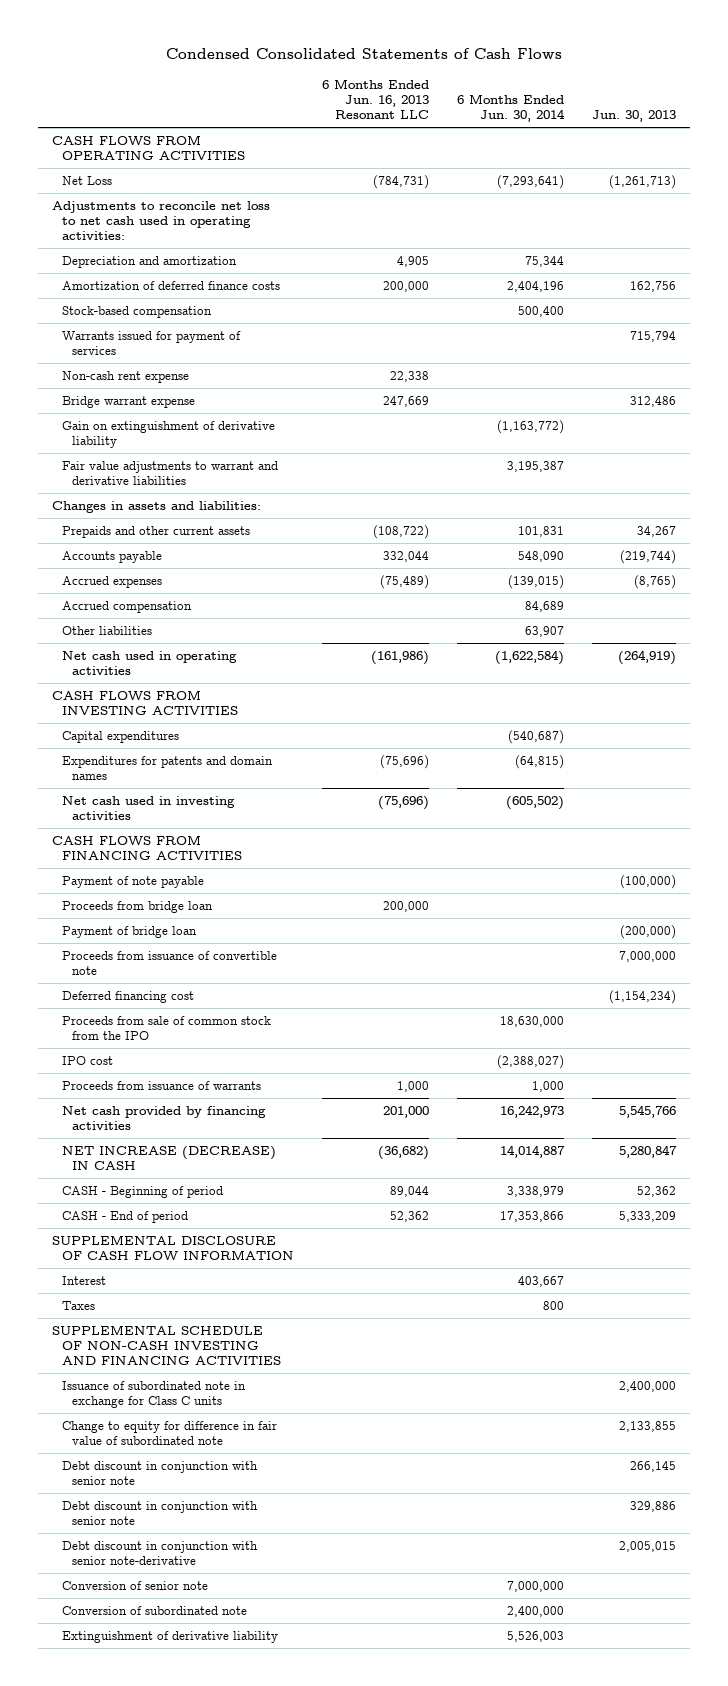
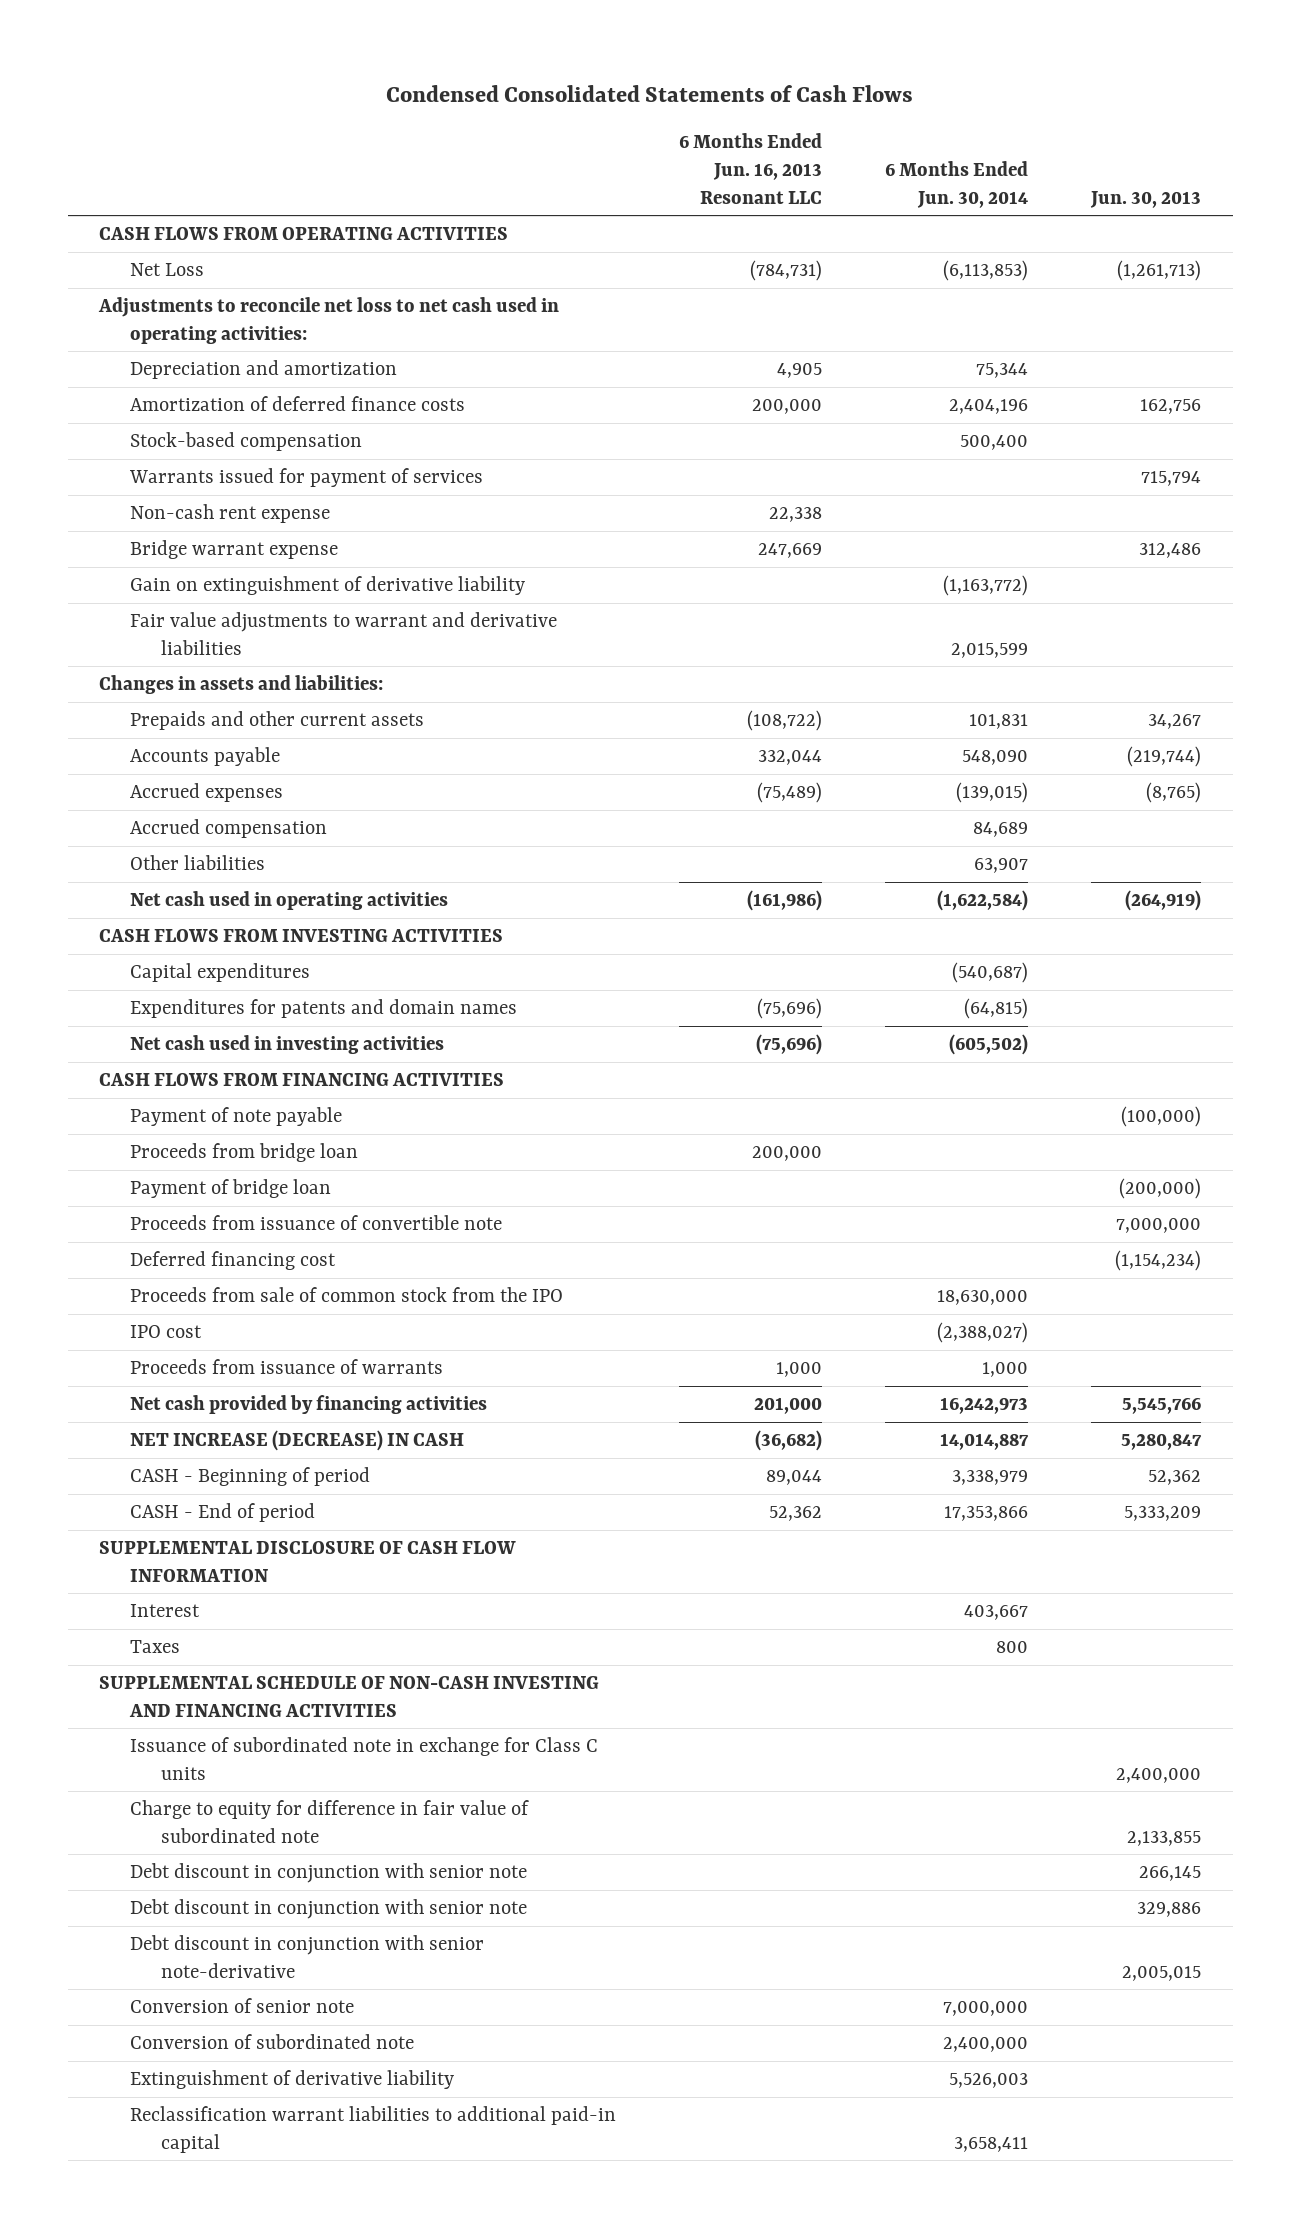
- Net Loss | (784,731) | (7,293,641) | (1,261,713)
+ Net Loss | (784,731) | (6,113,853) | (1,261,713)
- Fair value adjustments to warrant and derivative liabilities | | 3,195,387 |
+ Fair value adjustments to warrant and derivative liabilities | | 2,015,599 |
- Change to equity for difference in fair value of subordinated note | | | 2,133,855
+ Charge to equity for difference in fair value of subordinated note | | | 2,133,855
+ Reclassification warrant liabilities to additional paid-in capital | | 3,658,411 |

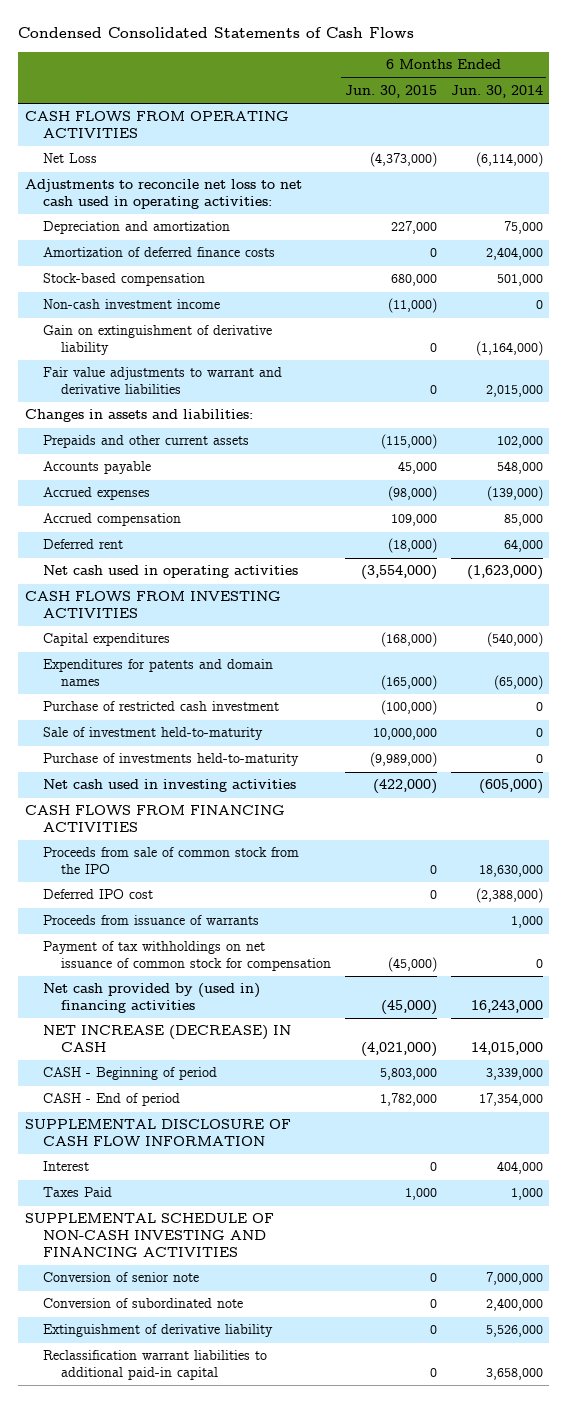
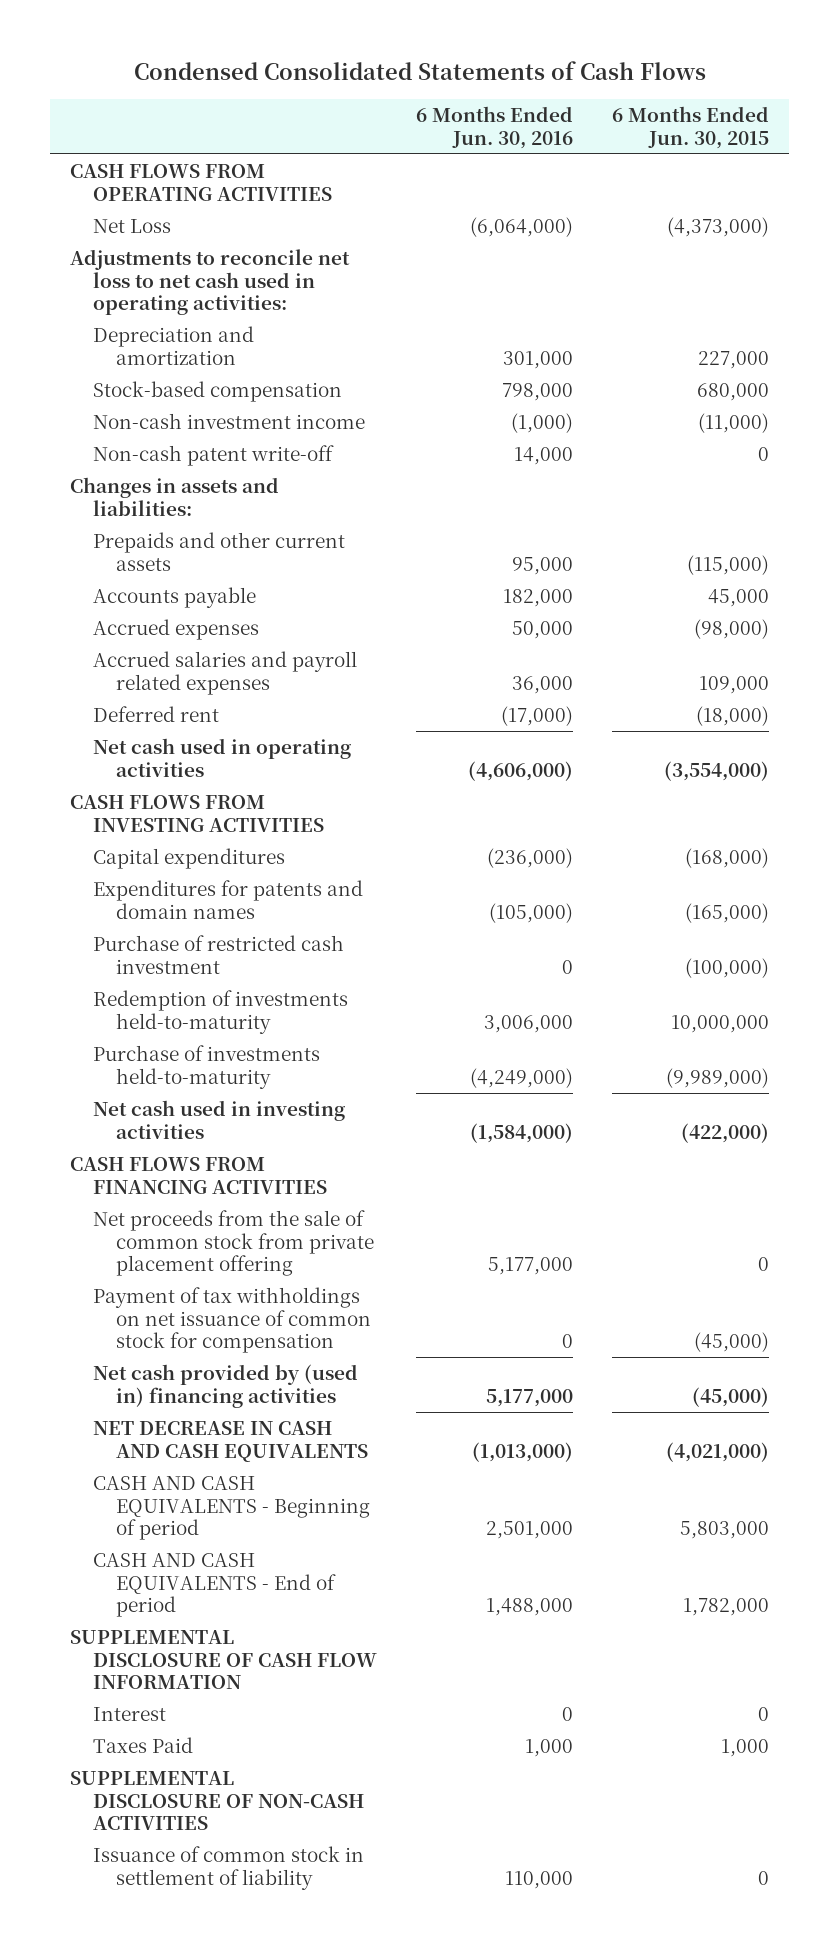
- | 6 Months Ended Jun. 30, 2015 | 6 Months Ended Jun. 30, 2014
+ | 6 Months Ended Jun. 30, 2016 | 6 Months Ended Jun. 30, 2015
- Amortization of deferred finance costs | 0 | 2,404,000
- Gain on extinguishment of derivative liability | 0 | (1,164,000)
- Fair value adjustments to warrant and derivative liabilities | 0 | 2,015,000
+ Non-cash patent write-off | 14,000 | 0
- Accrued compensation | 109,000 | 85,000
+ Accrued salaries and payroll related expenses | 36,000 | 109,000
- Sale of investment held-to-maturity | 10,000,000 | 0
+ Redemption of investments held-to-maturity | 3,006,000 | 10,000,000
- Proceeds from sale of common stock from the IPO | 0 | 18,630,000
- Deferred IPO cost | 0 | (2,388,000)
- Proceeds from issuance of warrants | | 1,000
+ Net proceeds from the sale of common stock from private placement offering | 5,177,000 | 0
- NET INCREASE (DECREASE) IN CASH | (4,021,000) | 14,015,000
- CASH - Beginning of period | 5,803,000 | 3,339,000
- CASH - End of period | 1,782,000 | 17,354,000
+ NET DECREASE IN CASH AND CASH EQUIVALENTS | (1,013,000) | (4,021,000)
+ CASH AND CASH EQUIVALENTS - Beginning of period | 2,501,000 | 5,803,000
+ CASH AND CASH EQUIVALENTS - End of period | 1,488,000 | 1,782,000
- SUPPLEMENTAL SCHEDULE OF NON-CASH INVESTING AND FINANCING ACTIVITIES
- Conversion of senior note | 0 | 7,000,000
- Conversion of subordinated note | 0 | 2,400,000
- Extinguishment of derivative liability | 0 | 5,526,000
- Reclassification warrant liabilities to additional paid-in capital | 0 | 3,658,000
+ SUPPLEMENTAL DISCLOSURE OF NON-CASH ACTIVITIES
+ Issuance of common stock in settlement of liability | 110,000 | 0

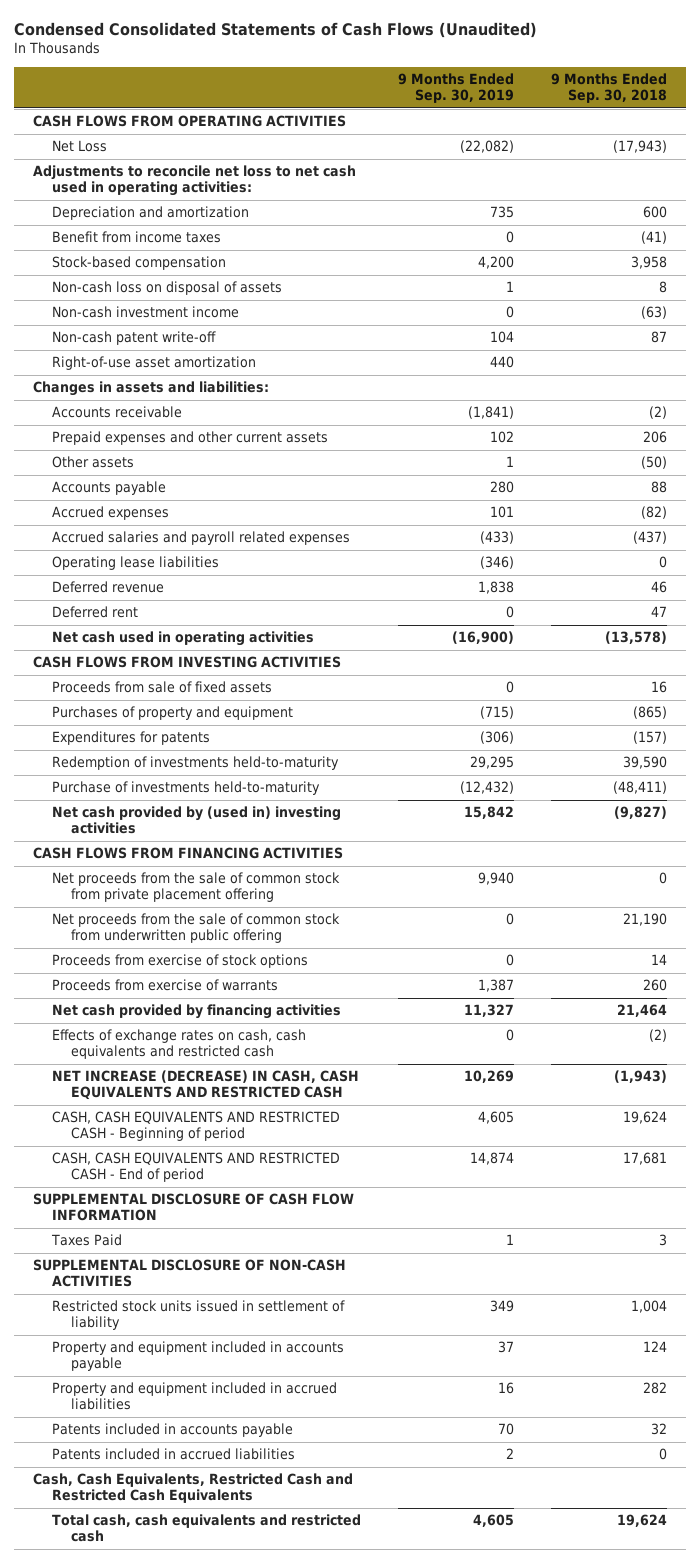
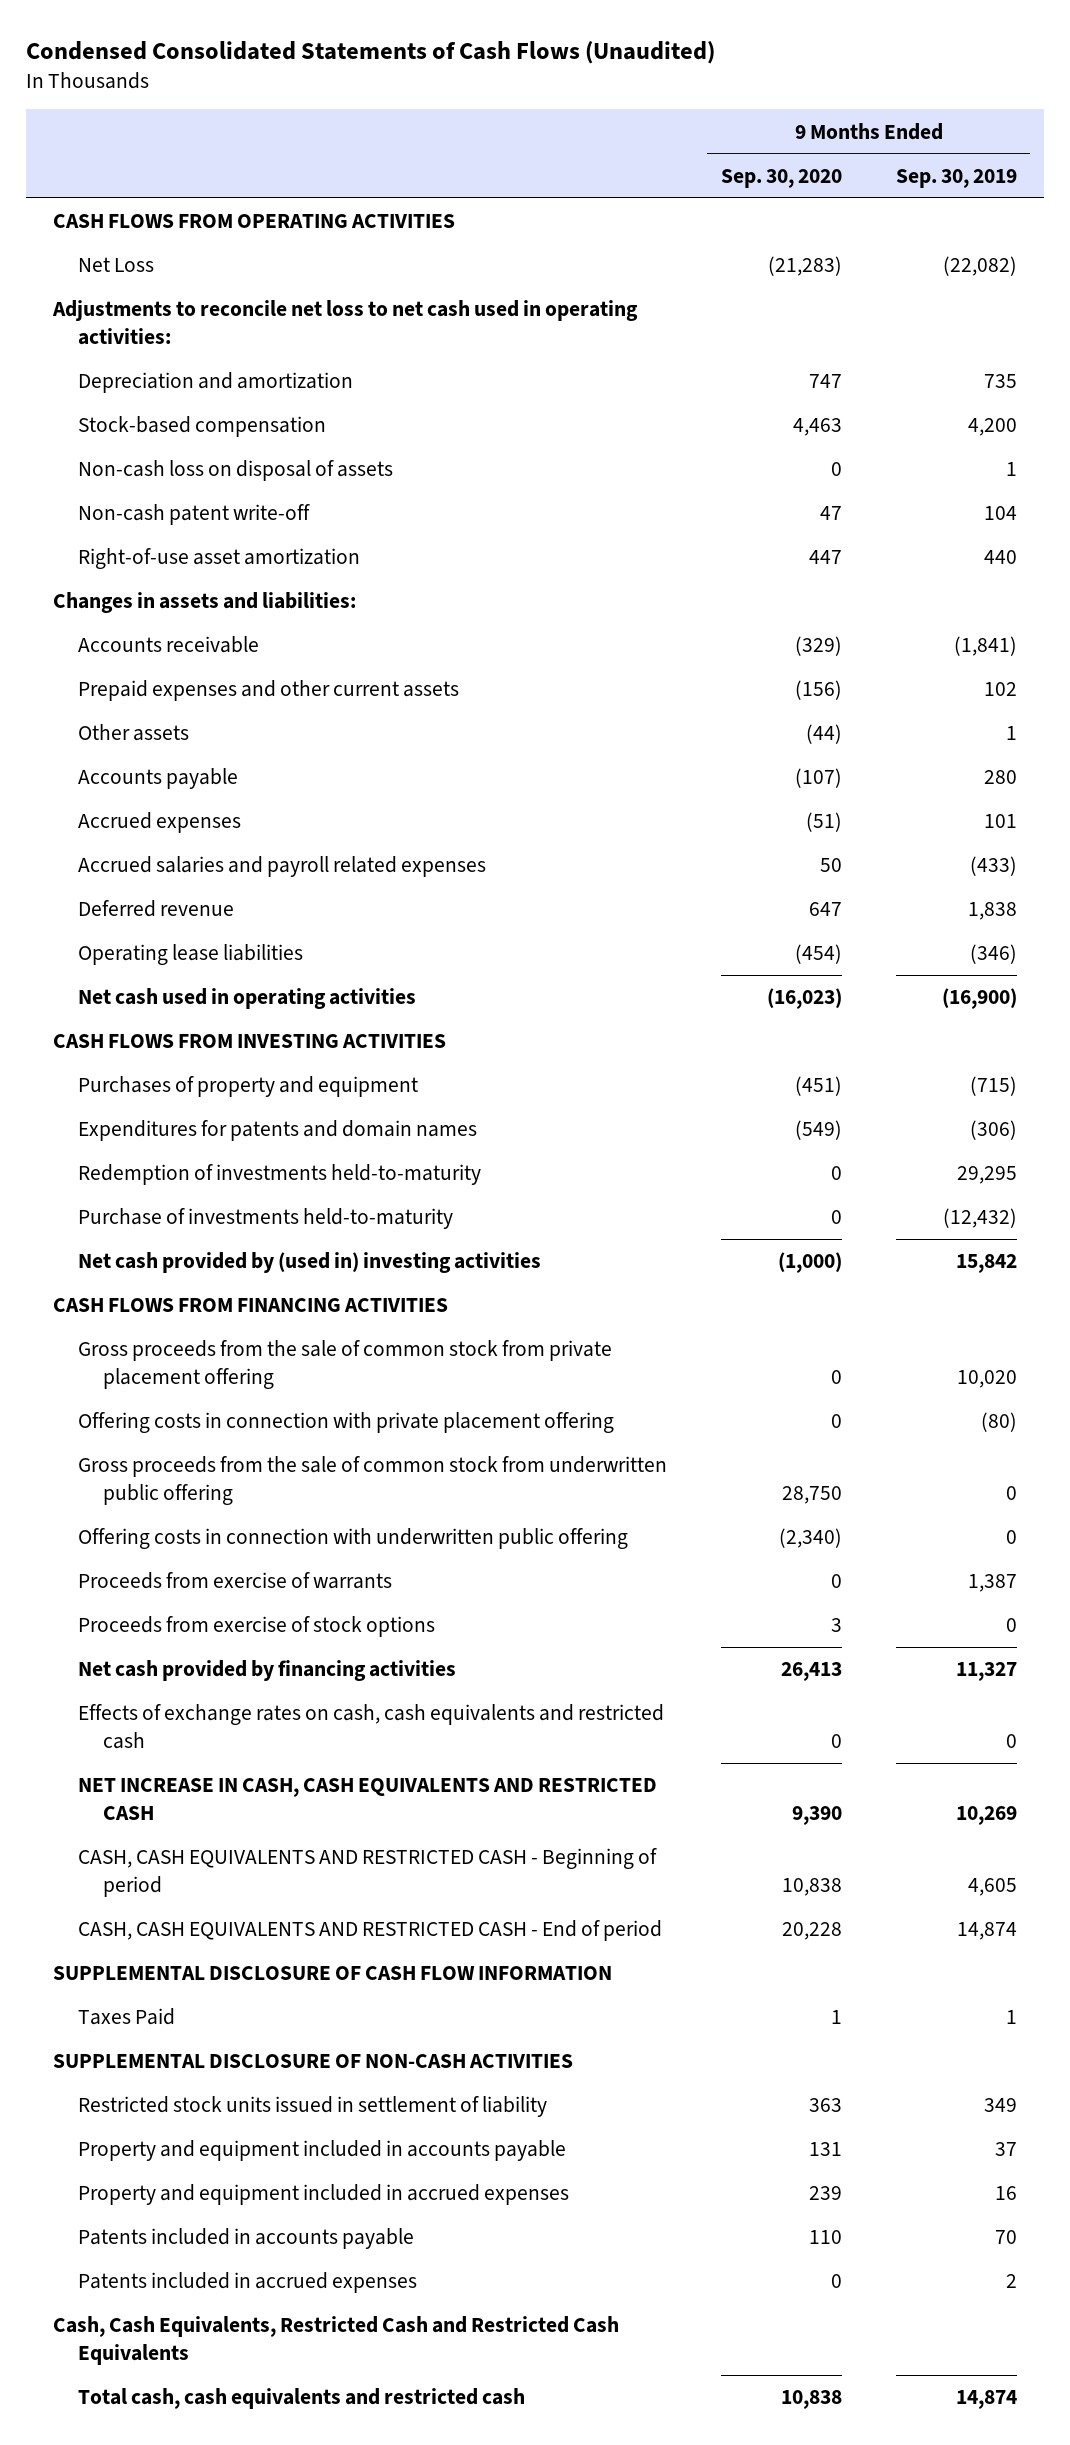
- | 9 Months Ended Sep. 30, 2019 | 9 Months Ended Sep. 30, 2018
+ | 9 Months Ended Sep. 30, 2020 | 9 Months Ended Sep. 30, 2019
- Benefit from income taxes | 0 | (41)
- Non-cash investment income | 0 | (63)
- Deferred rent | 0 | 47
moved down: Operating lease liabilities | (454) | (346)
- Proceeds from sale of fixed assets | 0 | 16
- Expenditures for patents | (306) | (157)
+ Expenditures for patents and domain names | (549) | (306)
- Net proceeds from the sale of common stock from private placement offering | 9,940 | 0
- Net proceeds from the sale of common stock from underwritten public offering | 0 | 21,190
+ Gross proceeds from the sale of common stock from private placement offering | 0 | 10,020
+ Offering costs in connection with private placement offering | 0 | (80)
+ Gross proceeds from the sale of common stock from underwritten public offering | 28,750 | 0
+ Offering costs in connection with underwritten public offering | (2,340) | 0
moved down: Proceeds from exercise of stock options | 3 | 0
- NET INCREASE (DECREASE) IN CASH, CASH EQUIVALENTS AND RESTRICTED CASH | 10,269 | (1,943)
+ NET INCREASE IN CASH, CASH EQUIVALENTS AND RESTRICTED CASH | 9,390 | 10,269
- Property and equipment included in accrued liabilities | 16 | 282
+ Property and equipment included in accrued expenses | 239 | 16
- Patents included in accrued liabilities | 2 | 0
+ Patents included in accrued expenses | 0 | 2
- Total cash, cash equivalents and restricted cash | 4,605 | 19,624
+ Total cash, cash equivalents and restricted cash | 10,838 | 14,874

